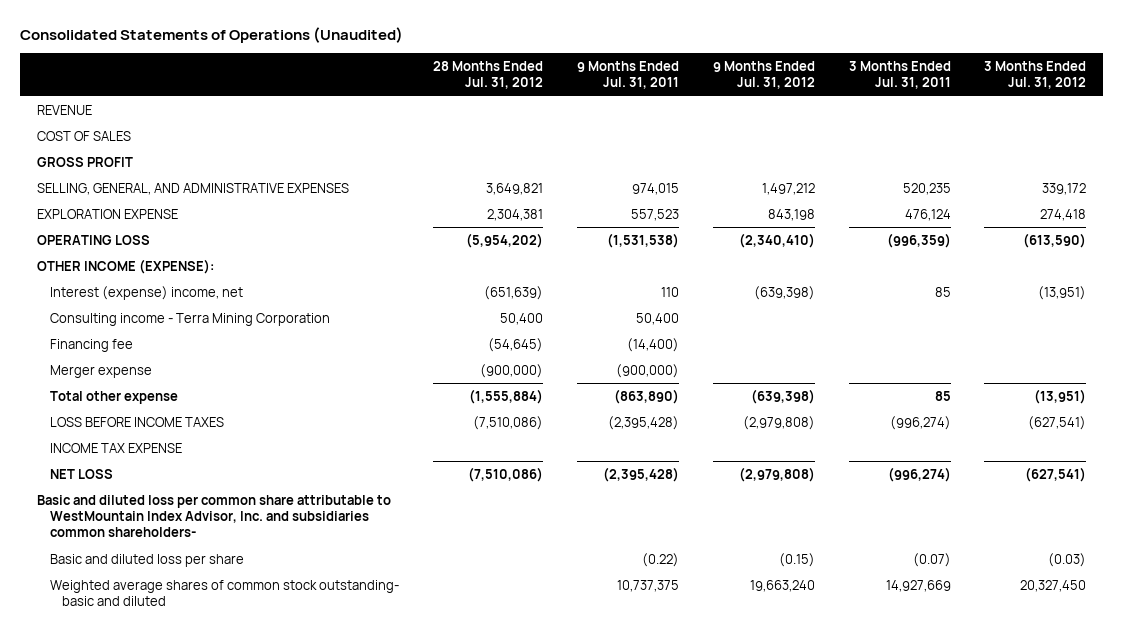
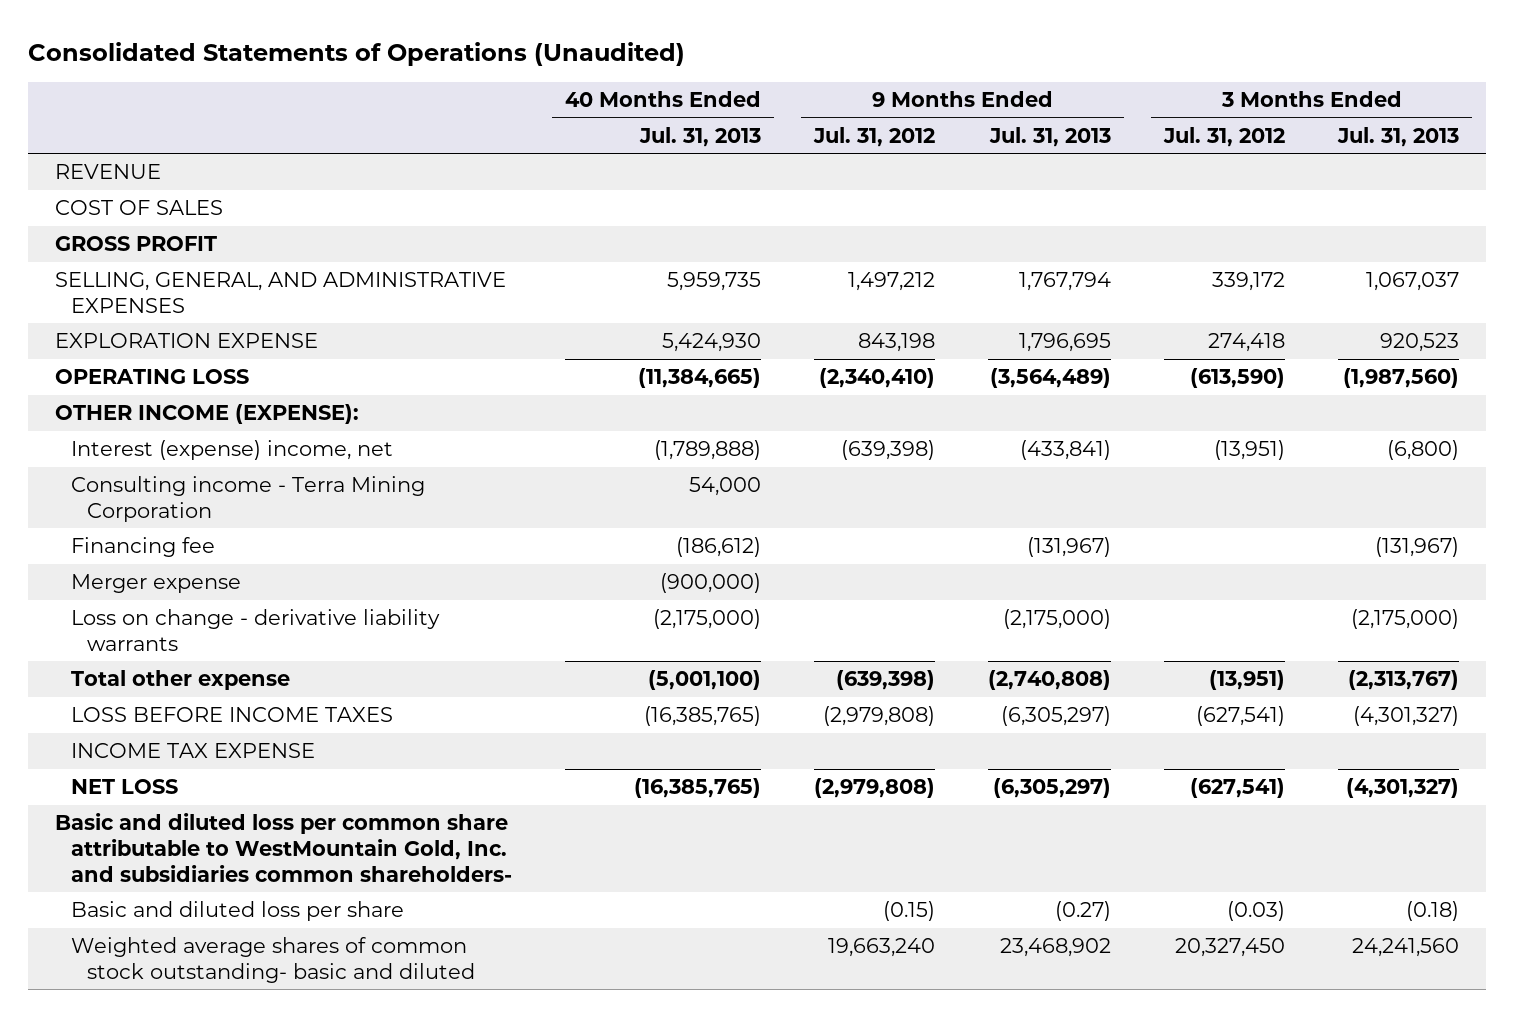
- | 28 Months Ended Jul. 31, 2012 | 9 Months Ended Jul. 31, 2011 | 9 Months Ended Jul. 31, 2012 | 3 Months Ended Jul. 31, 2011 | 3 Months Ended Jul. 31, 2012
+ | 40 Months Ended Jul. 31, 2013 | 9 Months Ended Jul. 31, 2012 | 9 Months Ended Jul. 31, 2013 | 3 Months Ended Jul. 31, 2012 | 3 Months Ended Jul. 31, 2013
+ Loss on change - derivative liability warrants | (2,175,000) | | (2,175,000) | | (2,175,000)
- Basic and diluted loss per common share attributable to WestMountain Index Advisor, Inc. and subsidiaries common shareholders-
+ Basic and diluted loss per common share attributable to WestMountain Gold, Inc. and subsidiaries common shareholders-

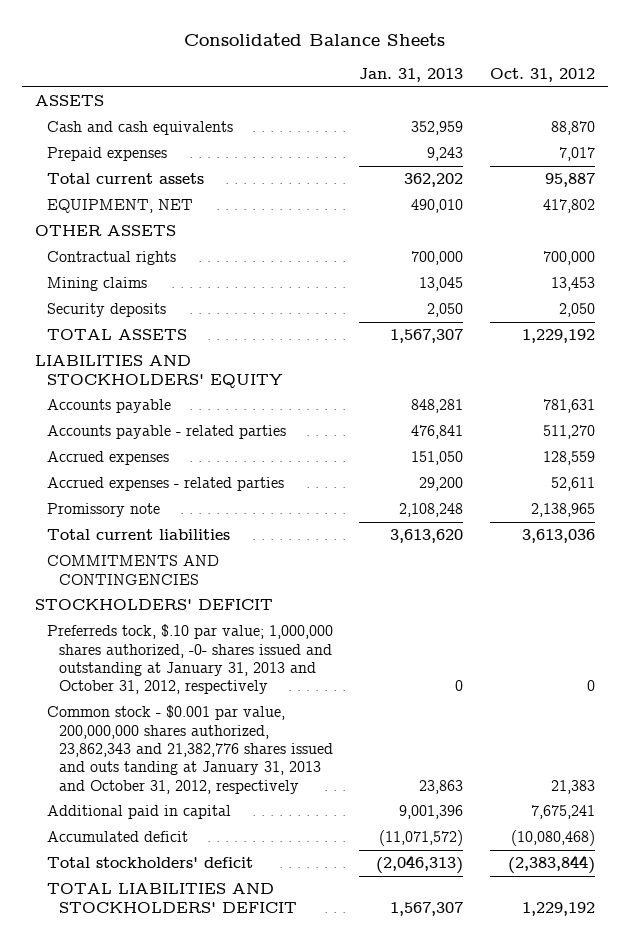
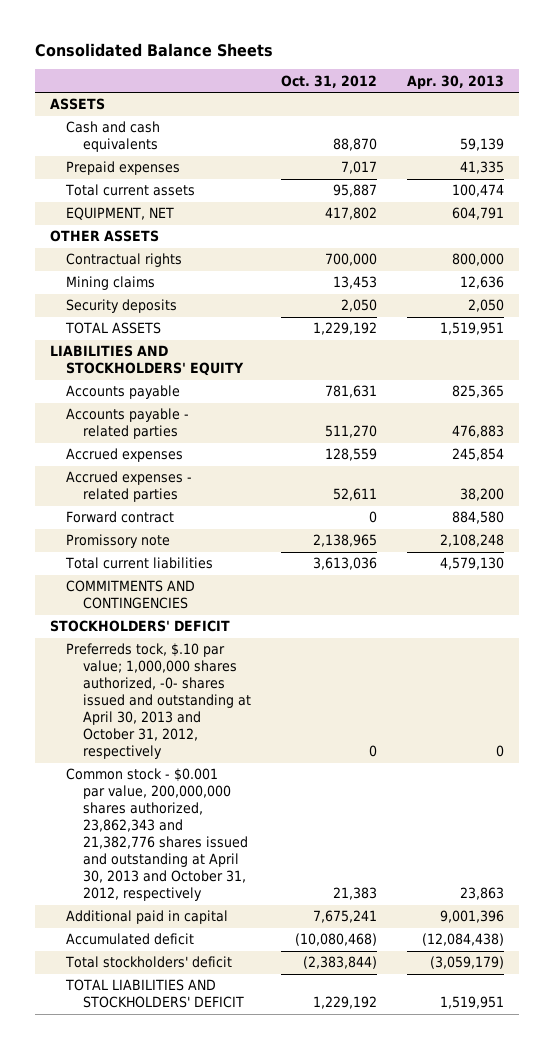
- | Jan. 31, 2013 | Oct. 31, 2012
+ | Oct. 31, 2012 | Apr. 30, 2013
+ Forward contract | 0 | 884,580
- Preferreds tock, $.10 par value; 1,000,000 shares authorized, -0- shares issued and outstanding at January 31, 2013 and October 31, 2012, respectively | 0 | 0
- Common stock - $0.001 par value, 200,000,000 shares authorized, 23,862,343 and 21,382,776 shares issued and outs tanding at January 31, 2013 and October 31, 2012, respectively | 23,863 | 21,383
+ Preferreds tock, $.10 par value; 1,000,000 shares authorized, -0- shares issued and outstanding at April 30, 2013 and October 31, 2012, respectively | 0 | 0
+ Common stock - $0.001 par value, 200,000,000 shares authorized, 23,862,343 and 21,382,776 shares issued and outstanding at April 30, 2013 and October 31, 2012, respectively | 21,383 | 23,863

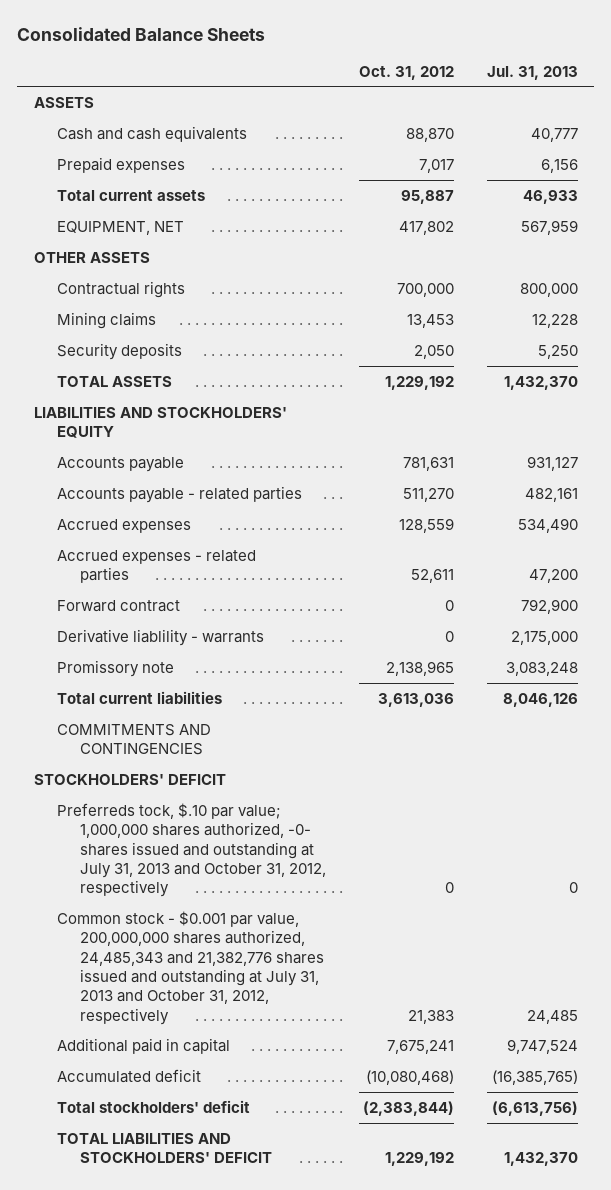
- | Oct. 31, 2012 | Apr. 30, 2013
+ | Oct. 31, 2012 | Jul. 31, 2013
+ Derivative liablility - warrants | 0 | 2,175,000
- Preferreds tock, $.10 par value; 1,000,000 shares authorized, -0- shares issued and outstanding at April 30, 2013 and October 31, 2012, respectively | 0 | 0
- Common stock - $0.001 par value, 200,000,000 shares authorized, 23,862,343 and 21,382,776 shares issued and outstanding at April 30, 2013 and October 31, 2012, respectively | 21,383 | 23,863
+ Preferreds tock, $.10 par value; 1,000,000 shares authorized, -0- shares issued and outstanding at July 31, 2013 and October 31, 2012, respectively | 0 | 0
+ Common stock - $0.001 par value, 200,000,000 shares authorized, 24,485,343 and 21,382,776 shares issued and outstanding at July 31, 2013 and October 31, 2012, respectively | 21,383 | 24,485

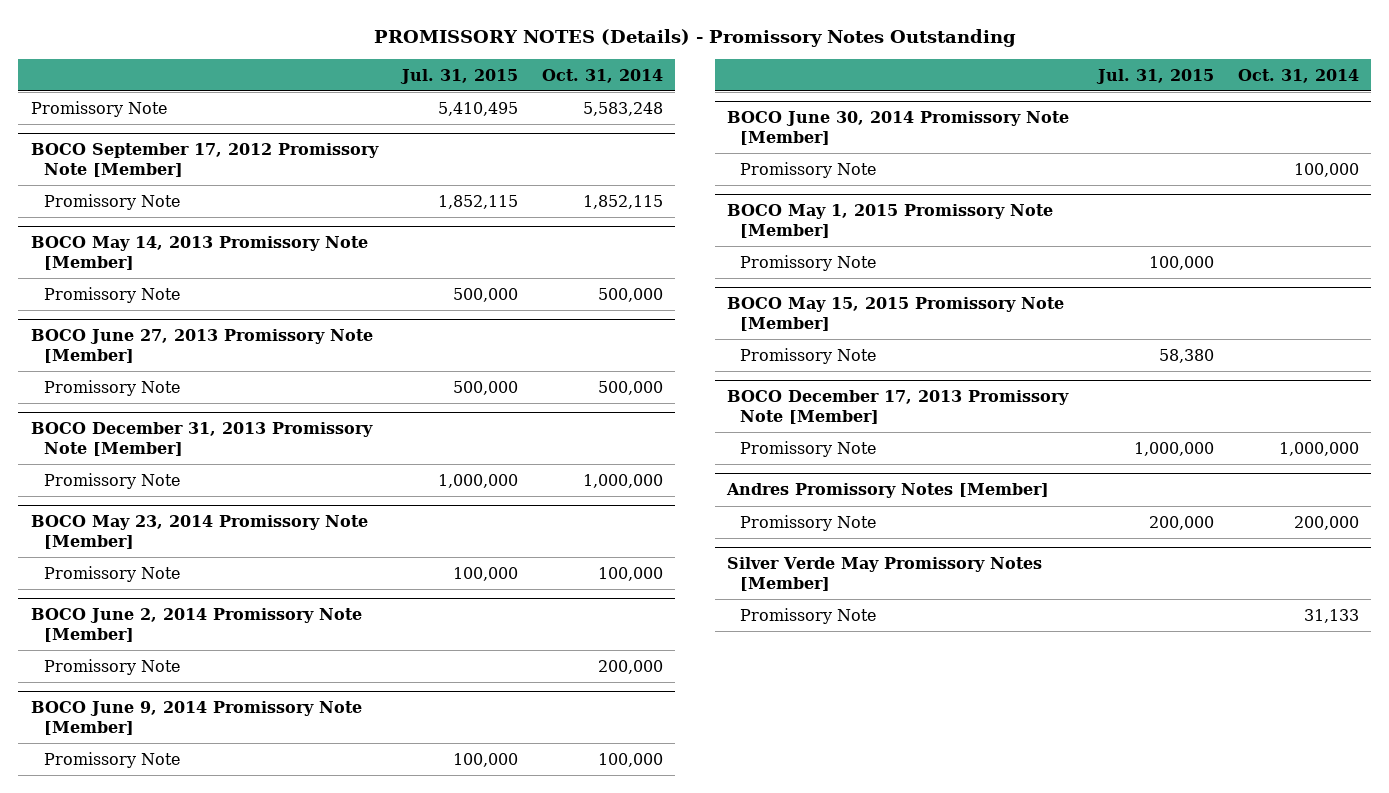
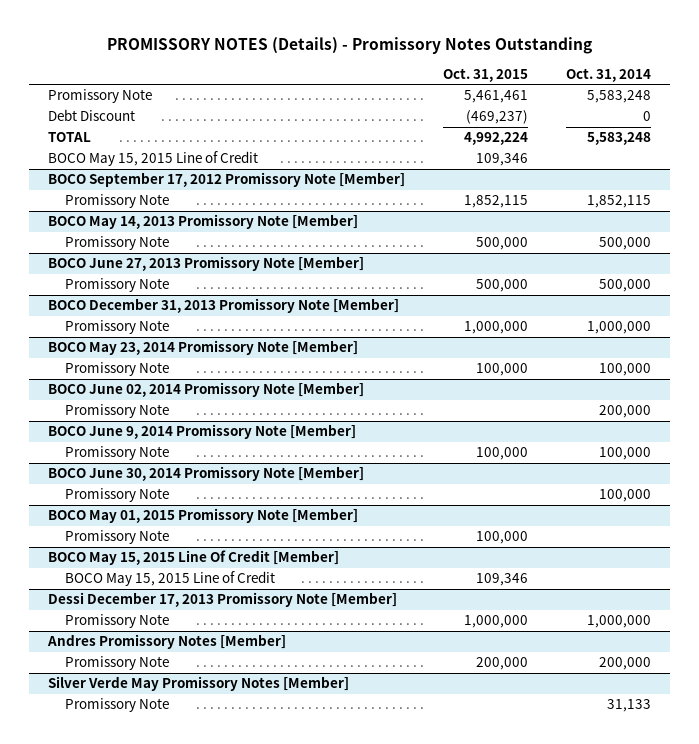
- | Jul. 31, 2015 | Oct. 31, 2014
+ | Oct. 31, 2015 | Oct. 31, 2014
+ Debt Discount | (469,237) | 0
+ TOTAL | 4,992,224 | 5,583,248
+ BOCO May 15, 2015 Line of Credit | 109,346 |
- BOCO June 2, 2014 Promissory Note [Member]
+ BOCO June 02, 2014 Promissory Note [Member]
- BOCO May 1, 2015 Promissory Note [Member]
- Promissory Note | 100,000 |
- BOCO May 15, 2015 Promissory Note [Member]
+ BOCO May 01, 2015 Promissory Note [Member]
- BOCO December 17, 2013 Promissory Note [Member]
+ BOCO May 15, 2015 Line Of Credit [Member]
+ BOCO May 15, 2015 Line of Credit | 109,346 |
+ Dessi December 17, 2013 Promissory Note [Member]

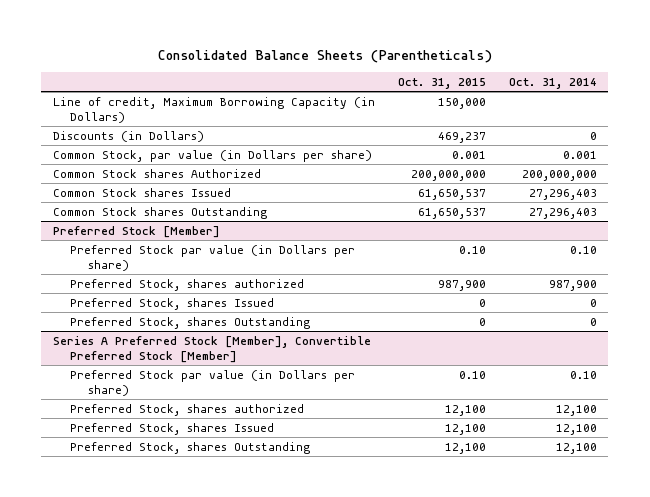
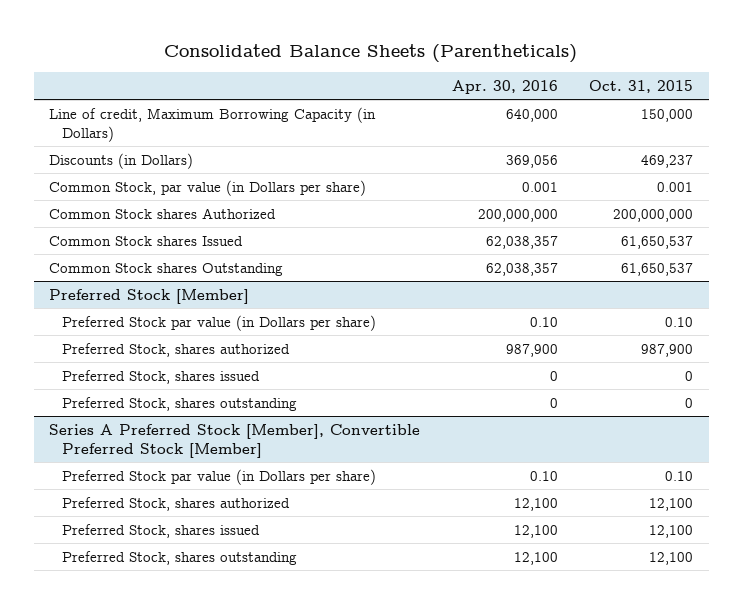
- | Oct. 31, 2015 | Oct. 31, 2014
+ | Apr. 30, 2016 | Oct. 31, 2015
@ Preferred Stock [Member]
- Preferred Stock, shares Issued | 0 | 0
- Preferred Stock, shares Outstanding | 0 | 0
+ Preferred Stock, shares issued | 0 | 0
+ Preferred Stock, shares outstanding | 0 | 0
@ Series A Preferred Stock [Member], Convertible Preferred Stock [Member]
- Preferred Stock, shares Issued | 12,100 | 12,100
- Preferred Stock, shares Outstanding | 12,100 | 12,100
+ Preferred Stock, shares issued | 12,100 | 12,100
+ Preferred Stock, shares outstanding | 12,100 | 12,100

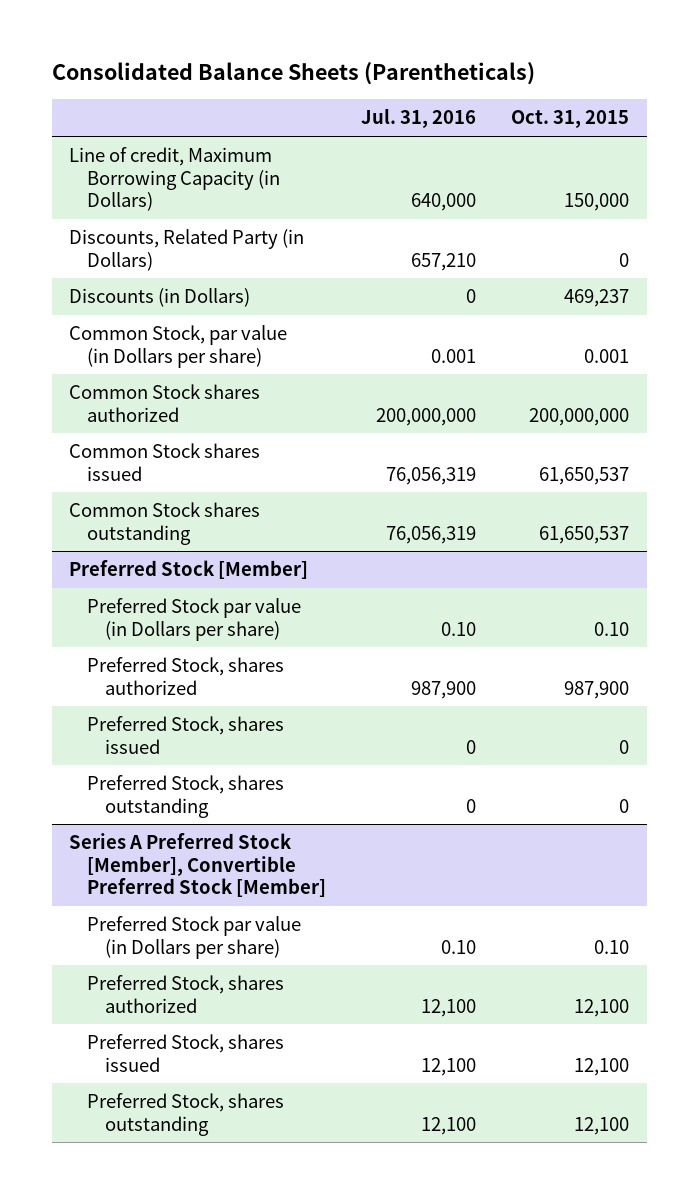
- | Apr. 30, 2016 | Oct. 31, 2015
+ | Jul. 31, 2016 | Oct. 31, 2015
+ Discounts, Related Party (in Dollars) | 657,210 | 0
- Common Stock shares Authorized | 200,000,000 | 200,000,000
- Common Stock shares Issued | 62,038,357 | 61,650,537
- Common Stock shares Outstanding | 62,038,357 | 61,650,537
+ Common Stock shares authorized | 200,000,000 | 200,000,000
+ Common Stock shares issued | 76,056,319 | 61,650,537
+ Common Stock shares outstanding | 76,056,319 | 61,650,537

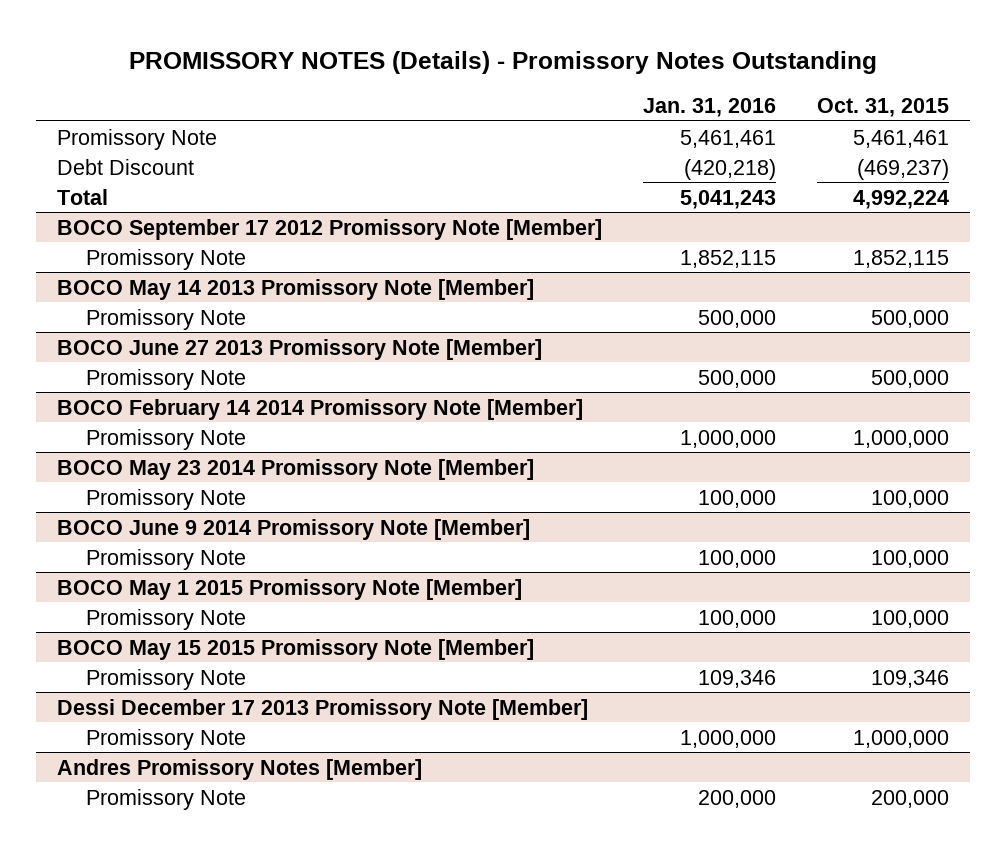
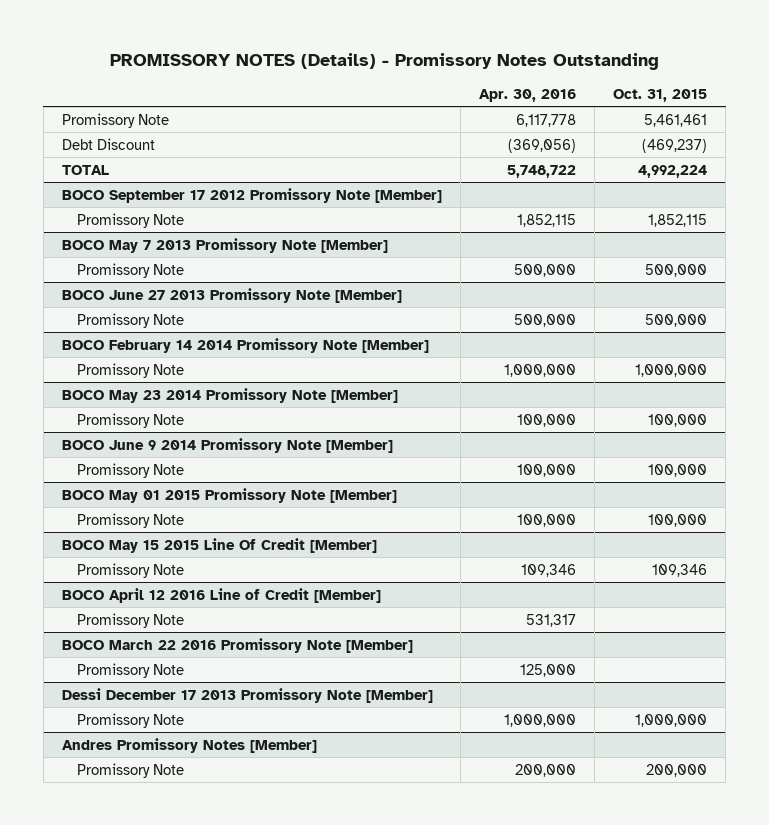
- | Jan. 31, 2016 | Oct. 31, 2015
+ | Apr. 30, 2016 | Oct. 31, 2015
- Total | 5,041,243 | 4,992,224
+ TOTAL | 5,748,722 | 4,992,224
- BOCO May 14 2013 Promissory Note [Member]
+ BOCO May 7 2013 Promissory Note [Member]
- BOCO May 1 2015 Promissory Note [Member]
+ BOCO May 01 2015 Promissory Note [Member]
- BOCO May 15 2015 Promissory Note [Member]
+ BOCO May 15 2015 Line Of Credit [Member]
+ BOCO April 12 2016 Line of Credit [Member]
+ Promissory Note | 531,317 |
+ BOCO March 22 2016 Promissory Note [Member]
+ Promissory Note | 125,000 |

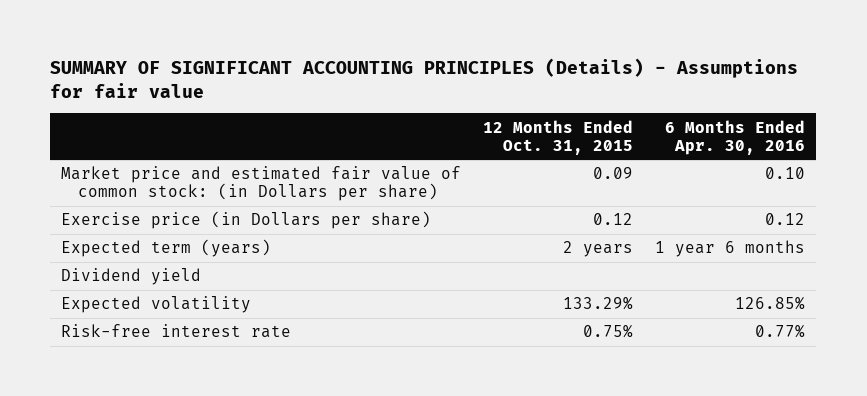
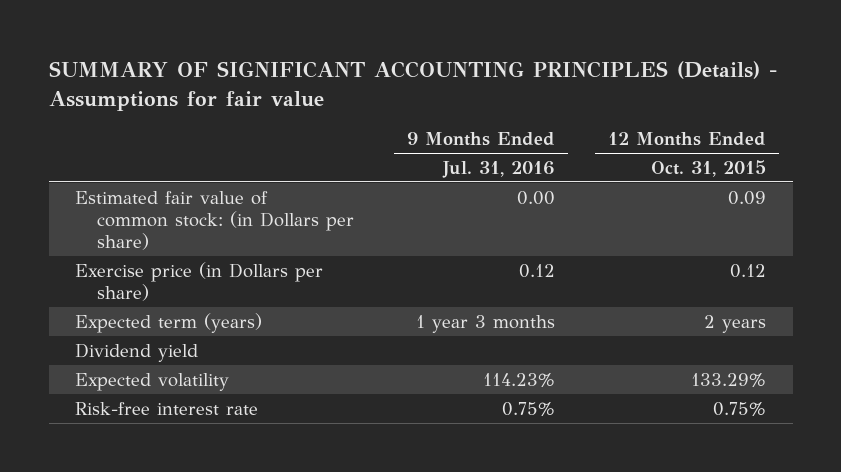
- | 12 Months Ended Oct. 31, 2015 | 6 Months Ended Apr. 30, 2016
+ | 9 Months Ended Jul. 31, 2016 | 12 Months Ended Oct. 31, 2015
- Market price and estimated fair value of common stock: (in Dollars per share) | 0.09 | 0.10
+ Estimated fair value of common stock: (in Dollars per share) | 0.00 | 0.09

